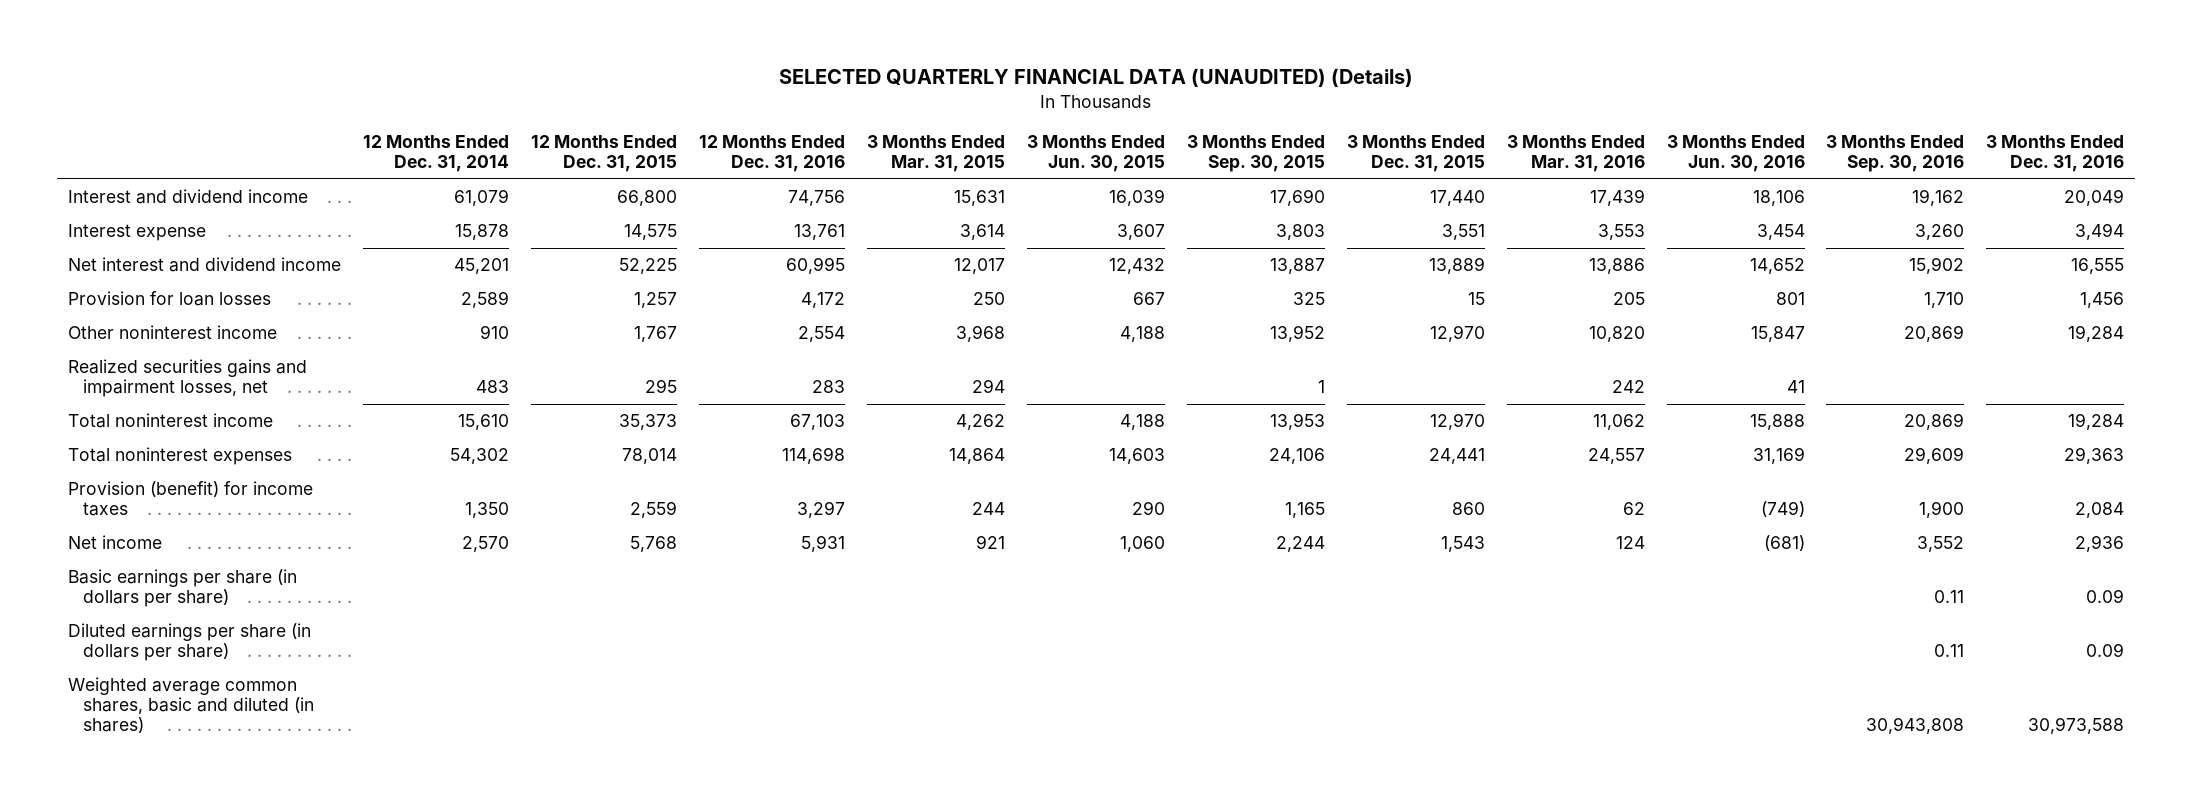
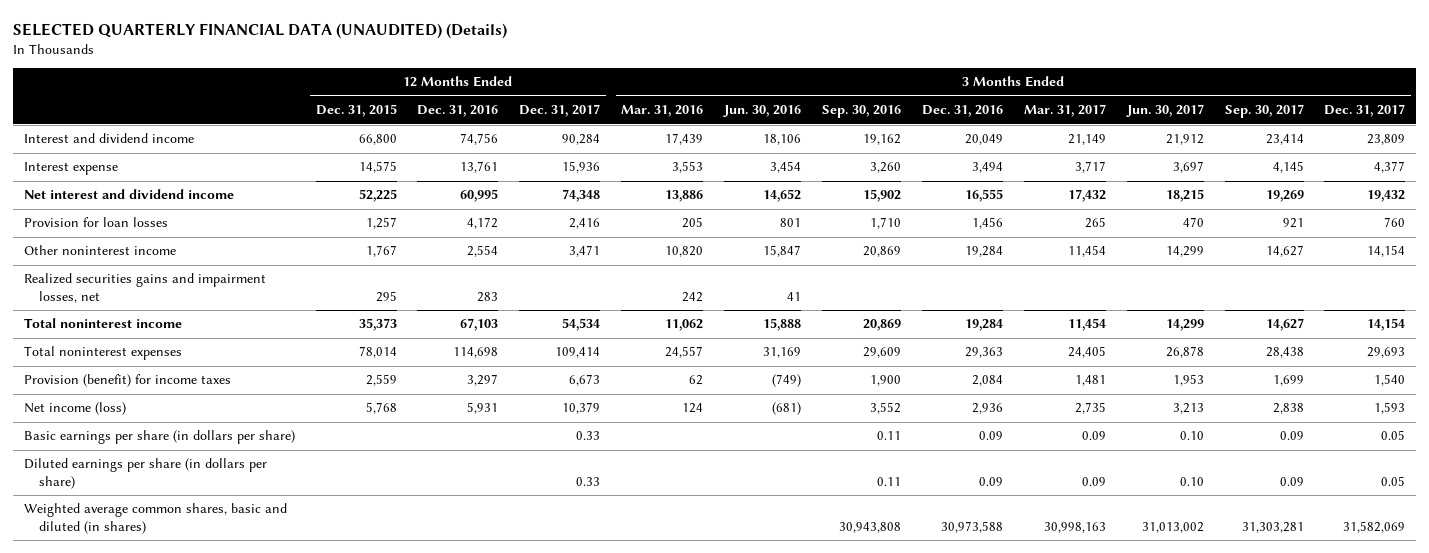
- | 12 Months Ended Dec. 31, 2014 | 12 Months Ended Dec. 31, 2015 | 12 Months Ended Dec. 31, 2016 | 3 Months Ended Mar. 31, 2015 | 3 Months Ended Jun. 30, 2015 | 3 Months Ended Sep. 30, 2015 | 3 Months Ended Dec. 31, 2015 | 3 Months Ended Mar. 31, 2016 | 3 Months Ended Jun. 30, 2016 | 3 Months Ended Sep. 30, 2016 | 3 Months Ended Dec. 31, 2016
+ | 12 Months Ended Dec. 31, 2015 | 12 Months Ended Dec. 31, 2016 | 12 Months Ended Dec. 31, 2017 | 3 Months Ended Mar. 31, 2016 | 3 Months Ended Jun. 30, 2016 | 3 Months Ended Sep. 30, 2016 | 3 Months Ended Dec. 31, 2016 | 3 Months Ended Mar. 31, 2017 | 3 Months Ended Jun. 30, 2017 | 3 Months Ended Sep. 30, 2017 | 3 Months Ended Dec. 31, 2017
- Net income | 2,570 | 5,768 | 5,931 | 921 | 1,060 | 2,244 | 1,543 | 124 | (681) | 3,552 | 2,936
+ Net income (loss) | 5,768 | 5,931 | 10,379 | 124 | (681) | 3,552 | 2,936 | 2,735 | 3,213 | 2,838 | 1,593

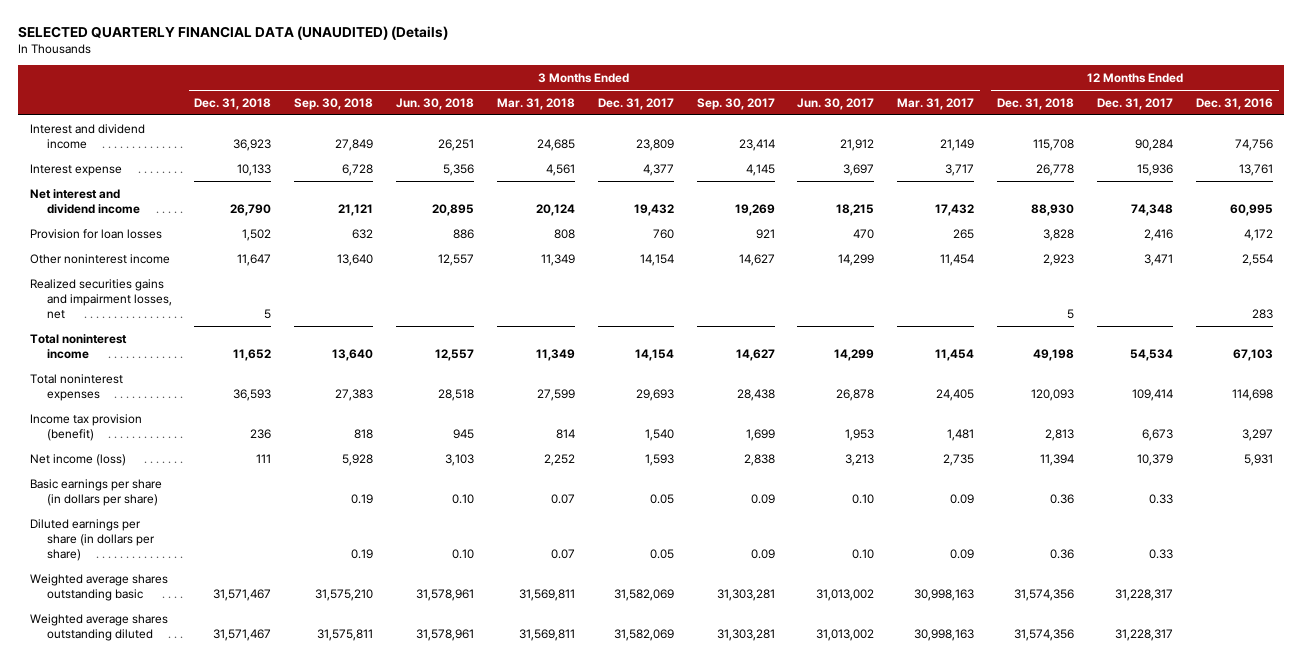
- | 12 Months Ended Dec. 31, 2015 | 12 Months Ended Dec. 31, 2016 | 12 Months Ended Dec. 31, 2017 | 3 Months Ended Mar. 31, 2016 | 3 Months Ended Jun. 30, 2016 | 3 Months Ended Sep. 30, 2016 | 3 Months Ended Dec. 31, 2016 | 3 Months Ended Mar. 31, 2017 | 3 Months Ended Jun. 30, 2017 | 3 Months Ended Sep. 30, 2017 | 3 Months Ended Dec. 31, 2017
+ | 3 Months Ended Dec. 31, 2018 | 3 Months Ended Sep. 30, 2018 | 3 Months Ended Jun. 30, 2018 | 3 Months Ended Mar. 31, 2018 | 3 Months Ended Dec. 31, 2017 | 3 Months Ended Sep. 30, 2017 | 3 Months Ended Jun. 30, 2017 | 3 Months Ended Mar. 31, 2017 | 12 Months Ended Dec. 31, 2018 | 12 Months Ended Dec. 31, 2017 | 12 Months Ended Dec. 31, 2016
- Provision (benefit) for income taxes | 2,559 | 3,297 | 6,673 | 62 | (749) | 1,900 | 2,084 | 1,481 | 1,953 | 1,699 | 1,540
+ Income tax provision (benefit) | 236 | 818 | 945 | 814 | 1,540 | 1,699 | 1,953 | 1,481 | 2,813 | 6,673 | 3,297
- Weighted average common shares, basic and diluted (in shares) | | | | | | 30,943,808 | 30,973,588 | 30,998,163 | 31,013,002 | 31,303,281 | 31,582,069
+ Weighted average shares outstanding basic | 31,571,467 | 31,575,210 | 31,578,961 | 31,569,811 | 31,582,069 | 31,303,281 | 31,013,002 | 30,998,163 | 31,574,356 | 31,228,317 |
+ Weighted average shares outstanding diluted | 31,571,467 | 31,575,811 | 31,578,961 | 31,569,811 | 31,582,069 | 31,303,281 | 31,013,002 | 30,998,163 | 31,574,356 | 31,228,317 |

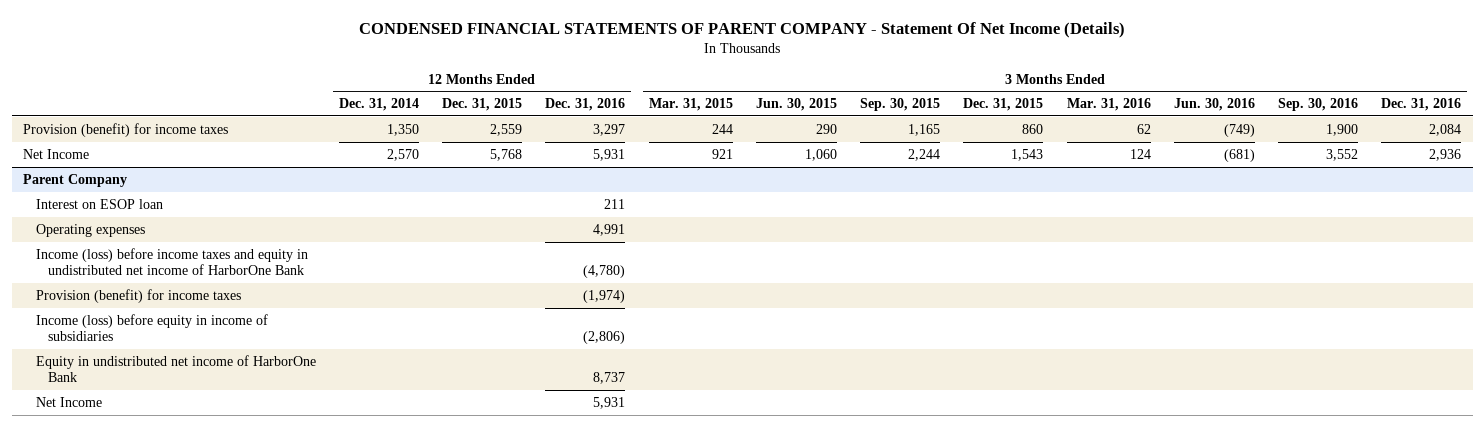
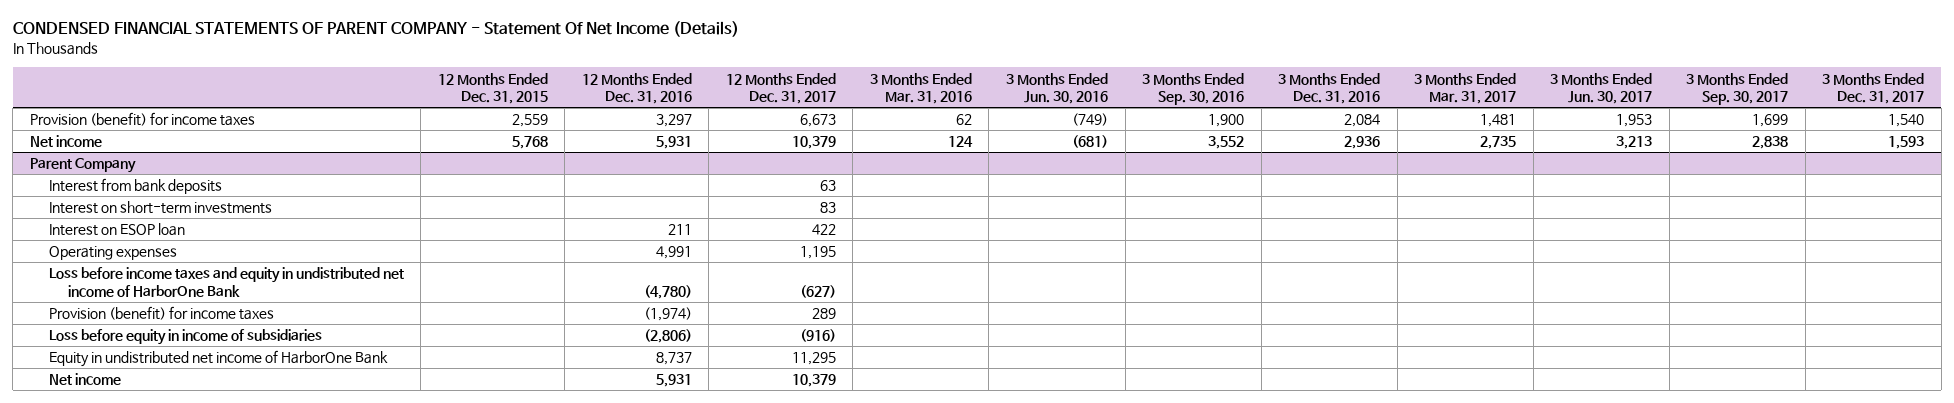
- | 12 Months Ended Dec. 31, 2014 | 12 Months Ended Dec. 31, 2015 | 12 Months Ended Dec. 31, 2016 | 3 Months Ended Mar. 31, 2015 | 3 Months Ended Jun. 30, 2015 | 3 Months Ended Sep. 30, 2015 | 3 Months Ended Dec. 31, 2015 | 3 Months Ended Mar. 31, 2016 | 3 Months Ended Jun. 30, 2016 | 3 Months Ended Sep. 30, 2016 | 3 Months Ended Dec. 31, 2016
+ | 12 Months Ended Dec. 31, 2015 | 12 Months Ended Dec. 31, 2016 | 12 Months Ended Dec. 31, 2017 | 3 Months Ended Mar. 31, 2016 | 3 Months Ended Jun. 30, 2016 | 3 Months Ended Sep. 30, 2016 | 3 Months Ended Dec. 31, 2016 | 3 Months Ended Mar. 31, 2017 | 3 Months Ended Jun. 30, 2017 | 3 Months Ended Sep. 30, 2017 | 3 Months Ended Dec. 31, 2017
- Net Income | 2,570 | 5,768 | 5,931 | 921 | 1,060 | 2,244 | 1,543 | 124 | (681) | 3,552 | 2,936
+ Net income | 5,768 | 5,931 | 10,379 | 124 | (681) | 3,552 | 2,936 | 2,735 | 3,213 | 2,838 | 1,593
@ Parent Company
+ Interest from bank deposits | | | 63 | | | | | | | |
+ Interest on short-term investments | | | 83 | | | | | | | |
- Income (loss) before income taxes and equity in undistributed net income of HarborOne Bank | | | (4,780) | | | | | | | |
+ Loss before income taxes and equity in undistributed net income of HarborOne Bank | | (4,780) | (627) | | | | | | | |
- Income (loss) before equity in income of subsidiaries | | | (2,806) | | | | | | | |
+ Loss before equity in income of subsidiaries | | (2,806) | (916) | | | | | | | |
- Net Income | | | 5,931 | | | | | | | |
+ Net income | | 5,931 | 10,379 | | | | | | | |

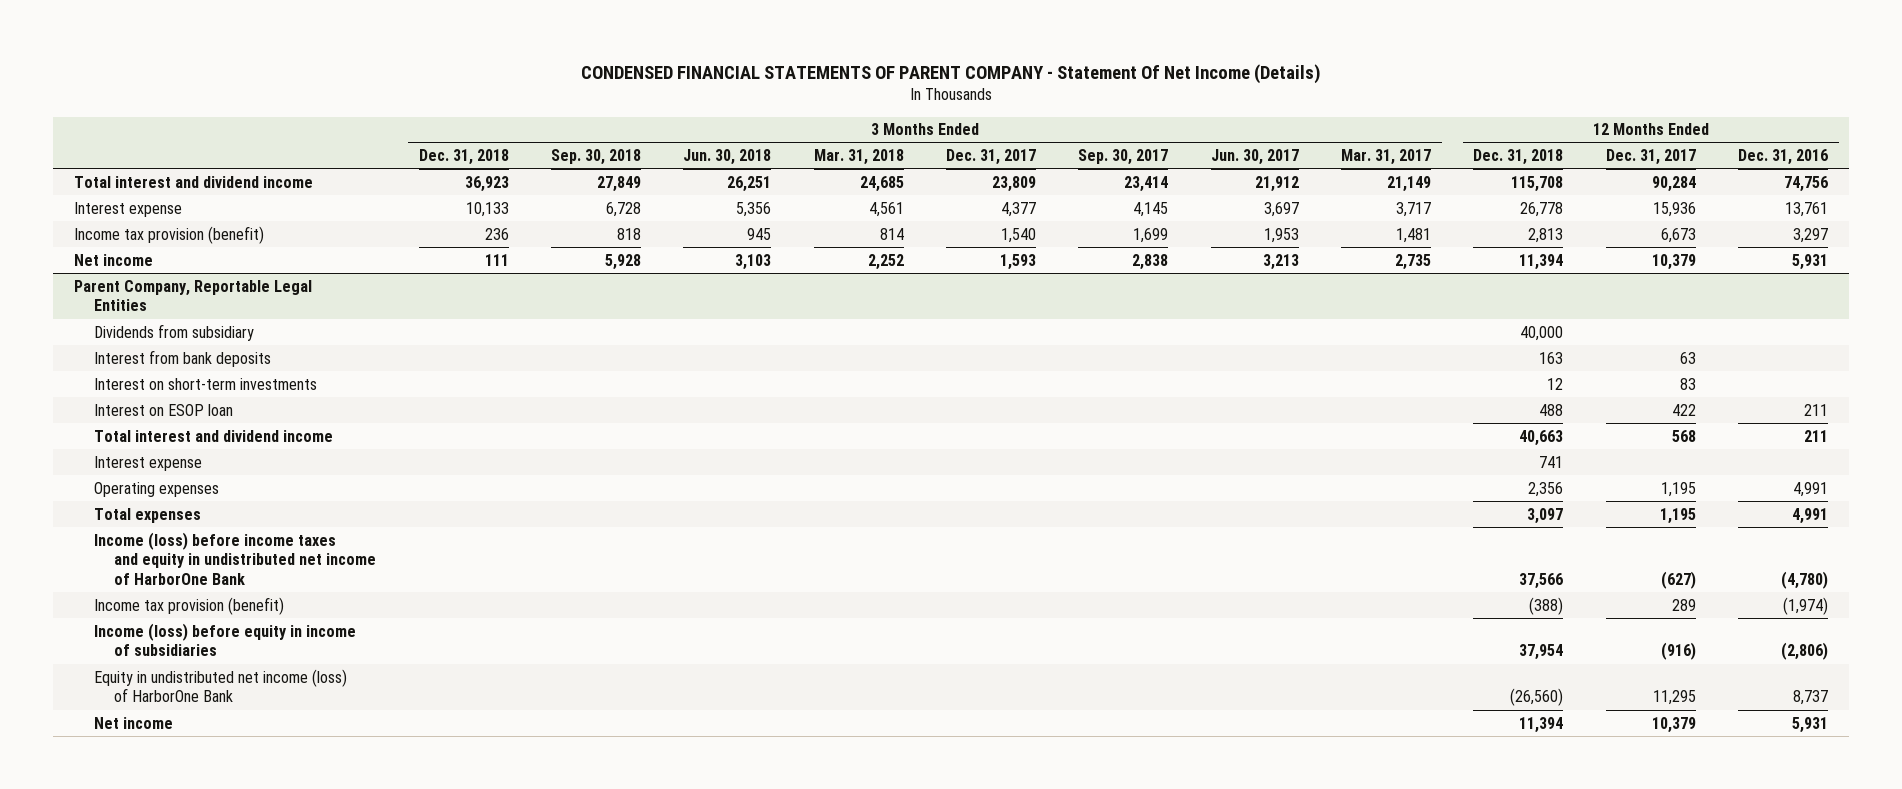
- | 12 Months Ended Dec. 31, 2015 | 12 Months Ended Dec. 31, 2016 | 12 Months Ended Dec. 31, 2017 | 3 Months Ended Mar. 31, 2016 | 3 Months Ended Jun. 30, 2016 | 3 Months Ended Sep. 30, 2016 | 3 Months Ended Dec. 31, 2016 | 3 Months Ended Mar. 31, 2017 | 3 Months Ended Jun. 30, 2017 | 3 Months Ended Sep. 30, 2017 | 3 Months Ended Dec. 31, 2017
+ | 3 Months Ended Dec. 31, 2018 | 3 Months Ended Sep. 30, 2018 | 3 Months Ended Jun. 30, 2018 | 3 Months Ended Mar. 31, 2018 | 3 Months Ended Dec. 31, 2017 | 3 Months Ended Sep. 30, 2017 | 3 Months Ended Jun. 30, 2017 | 3 Months Ended Mar. 31, 2017 | 12 Months Ended Dec. 31, 2018 | 12 Months Ended Dec. 31, 2017 | 12 Months Ended Dec. 31, 2016
- Provision (benefit) for income taxes | 2,559 | 3,297 | 6,673 | 62 | (749) | 1,900 | 2,084 | 1,481 | 1,953 | 1,699 | 1,540
+ Total interest and dividend income | 36,923 | 27,849 | 26,251 | 24,685 | 23,809 | 23,414 | 21,912 | 21,149 | 115,708 | 90,284 | 74,756
+ Interest expense | 10,133 | 6,728 | 5,356 | 4,561 | 4,377 | 4,145 | 3,697 | 3,717 | 26,778 | 15,936 | 13,761
+ Income tax provision (benefit) | 236 | 818 | 945 | 814 | 1,540 | 1,699 | 1,953 | 1,481 | 2,813 | 6,673 | 3,297
- Parent Company
+ Parent Company, Reportable Legal Entities
+ Dividends from subsidiary | | | | | | | | | 40,000 | |
+ Total interest and dividend income | | | | | | | | | 40,663 | 568 | 211
+ Interest expense | | | | | | | | | 741 | |
- Loss before income taxes and equity in undistributed net income of HarborOne Bank | | (4,780) | (627) | | | | | | | |
- Provision (benefit) for income taxes | | (1,974) | 289 | | | | | | | |
- Loss before equity in income of subsidiaries | | (2,806) | (916) | | | | | | | |
- Equity in undistributed net income of HarborOne Bank | | 8,737 | 11,295 | | | | | | | |
+ Total expenses | | | | | | | | | 3,097 | 1,195 | 4,991
+ Income (loss) before income taxes and equity in undistributed net income of HarborOne Bank | | | | | | | | | 37,566 | (627) | (4,780)
+ Income tax provision (benefit) | | | | | | | | | (388) | 289 | (1,974)
+ Income (loss) before equity in income of subsidiaries | | | | | | | | | 37,954 | (916) | (2,806)
+ Equity in undistributed net income (loss) of HarborOne Bank | | | | | | | | | (26,560) | 11,295 | 8,737

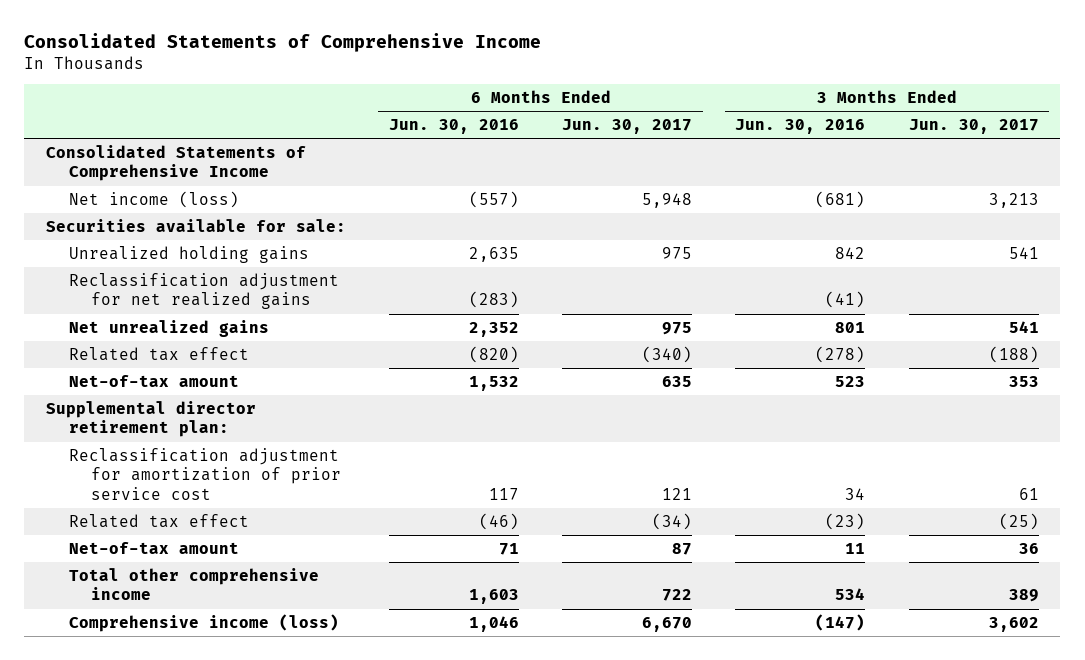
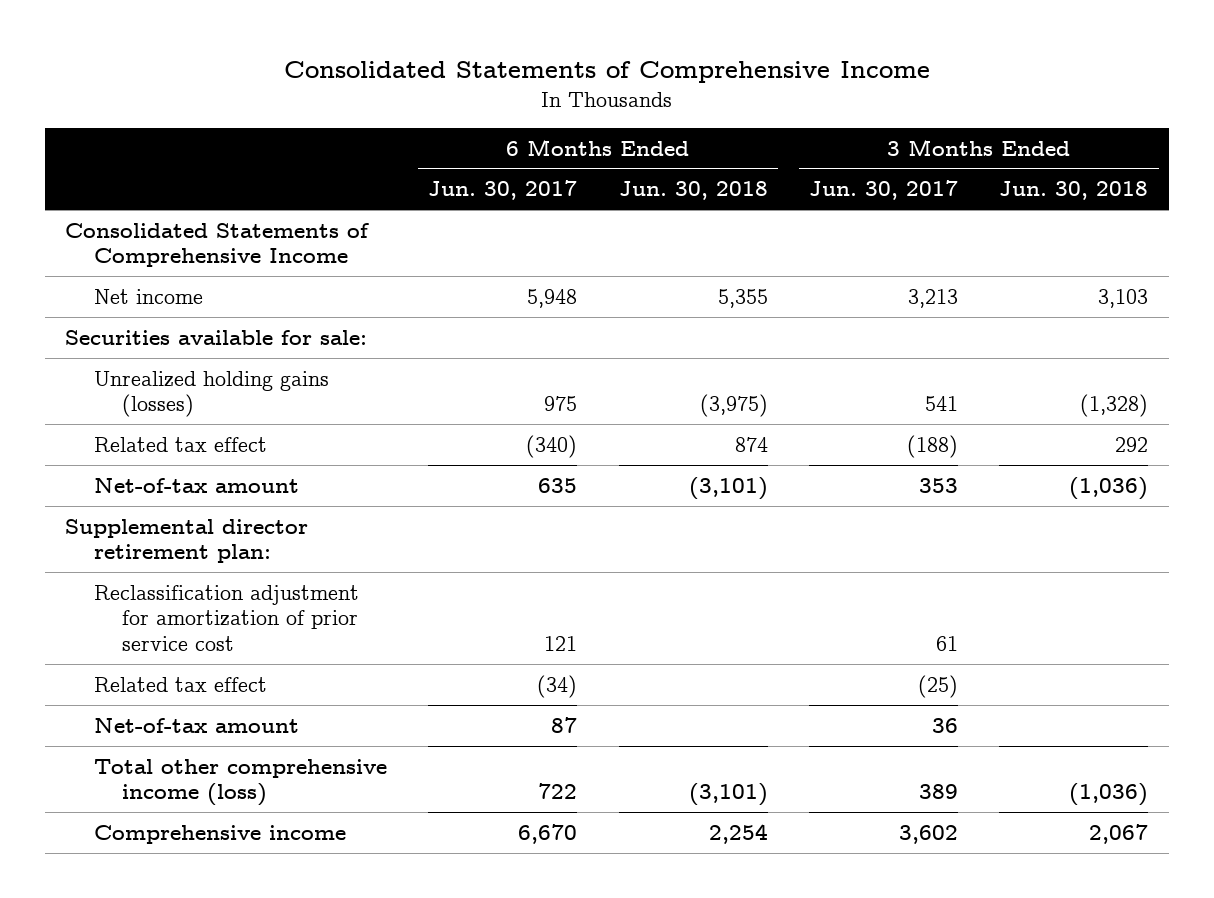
- | 6 Months Ended Jun. 30, 2016 | 6 Months Ended Jun. 30, 2017 | 3 Months Ended Jun. 30, 2016 | 3 Months Ended Jun. 30, 2017
+ | 6 Months Ended Jun. 30, 2017 | 6 Months Ended Jun. 30, 2018 | 3 Months Ended Jun. 30, 2017 | 3 Months Ended Jun. 30, 2018
- Net income (loss) | (557) | 5,948 | (681) | 3,213
+ Net income | 5,948 | 5,355 | 3,213 | 3,103
- Unrealized holding gains | 2,635 | 975 | 842 | 541
- Reclassification adjustment for net realized gains | (283) | | (41) |
- Net unrealized gains | 2,352 | 975 | 801 | 541
+ Unrealized holding gains (losses) | 975 | (3,975) | 541 | (1,328)
- Total other comprehensive income | 1,603 | 722 | 534 | 389
- Comprehensive income (loss) | 1,046 | 6,670 | (147) | 3,602
+ Total other comprehensive income (loss) | 722 | (3,101) | 389 | (1,036)
+ Comprehensive income | 6,670 | 2,254 | 3,602 | 2,067

